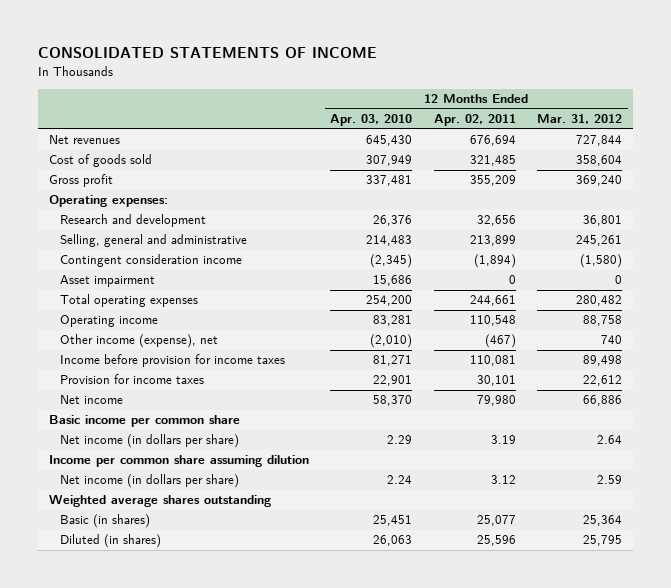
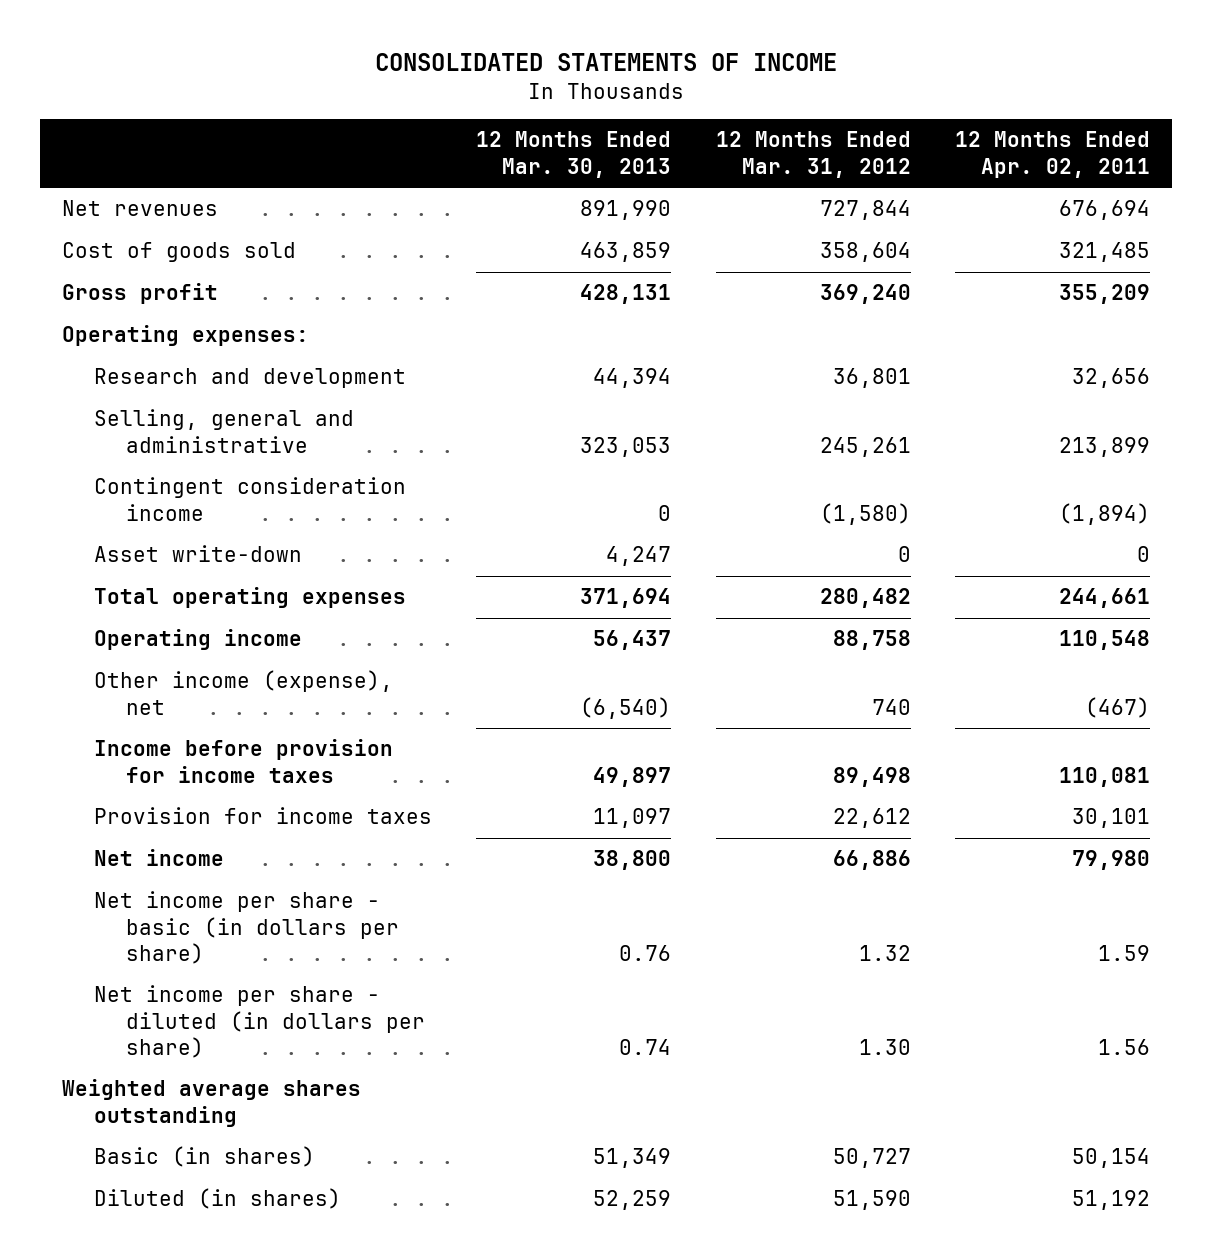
- | 12 Months Ended Apr. 03, 2010 | 12 Months Ended Apr. 02, 2011 | 12 Months Ended Mar. 31, 2012
+ | 12 Months Ended Mar. 30, 2013 | 12 Months Ended Mar. 31, 2012 | 12 Months Ended Apr. 02, 2011
- Asset impairment | 15,686 | 0 | 0
+ Asset write-down | 4,247 | 0 | 0
- Basic income per common share
- Net income (in dollars per share) | 2.29 | 3.19 | 2.64
- Income per common share assuming dilution
- Net income (in dollars per share) | 2.24 | 3.12 | 2.59
+ Net income per share - basic (in dollars per share) | 0.76 | 1.32 | 1.59
+ Net income per share - diluted (in dollars per share) | 0.74 | 1.30 | 1.56
- Basic (in shares) | 25,451 | 25,077 | 25,364
- Diluted (in shares) | 26,063 | 25,596 | 25,795
+ Basic (in shares) | 51,349 | 50,727 | 50,154
+ Diluted (in shares) | 52,259 | 51,590 | 51,192

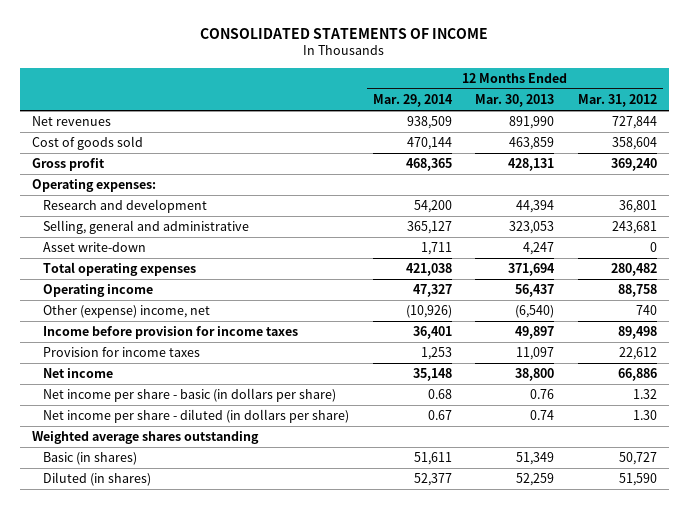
- | 12 Months Ended Mar. 30, 2013 | 12 Months Ended Mar. 31, 2012 | 12 Months Ended Apr. 02, 2011
+ | 12 Months Ended Mar. 29, 2014 | 12 Months Ended Mar. 30, 2013 | 12 Months Ended Mar. 31, 2012
- Selling, general and administrative | 323,053 | 245,261 | 213,899
- Contingent consideration income | 0 | (1,580) | (1,894)
+ Selling, general and administrative | 365,127 | 323,053 | 243,681
- Other income (expense), net | (6,540) | 740 | (467)
+ Other (expense) income, net | (10,926) | (6,540) | 740

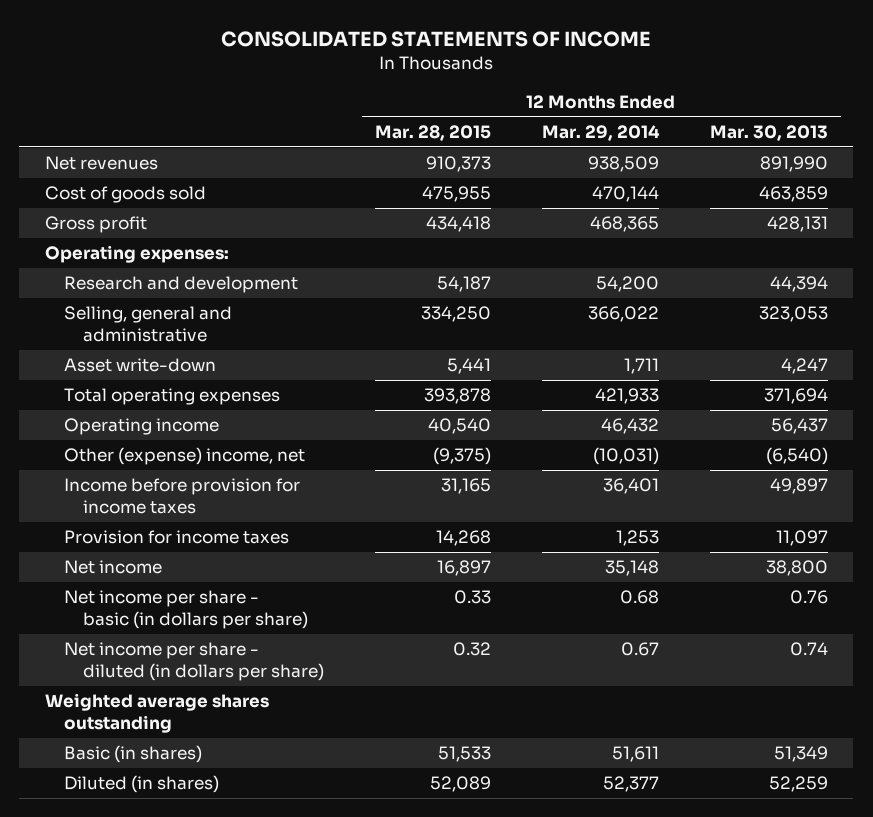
- | 12 Months Ended Mar. 29, 2014 | 12 Months Ended Mar. 30, 2013 | 12 Months Ended Mar. 31, 2012
+ | 12 Months Ended Mar. 28, 2015 | 12 Months Ended Mar. 29, 2014 | 12 Months Ended Mar. 30, 2013
- Selling, general and administrative | 365,127 | 323,053 | 243,681
+ Selling, general and administrative | 334,250 | 366,022 | 323,053
- Total operating expenses | 421,038 | 371,694 | 280,482
- Operating income | 47,327 | 56,437 | 88,758
- Other (expense) income, net | (10,926) | (6,540) | 740
+ Total operating expenses | 393,878 | 421,933 | 371,694
+ Operating income | 40,540 | 46,432 | 56,437
+ Other (expense) income, net | (9,375) | (10,031) | (6,540)

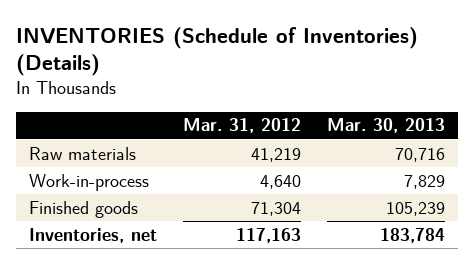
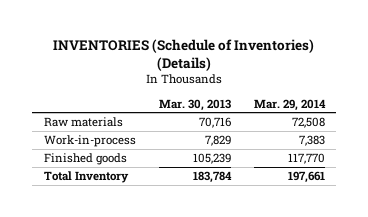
- | Mar. 31, 2012 | Mar. 30, 2013
+ | Mar. 30, 2013 | Mar. 29, 2014
- Inventories, net | 117,163 | 183,784
+ Total Inventory | 183,784 | 197,661

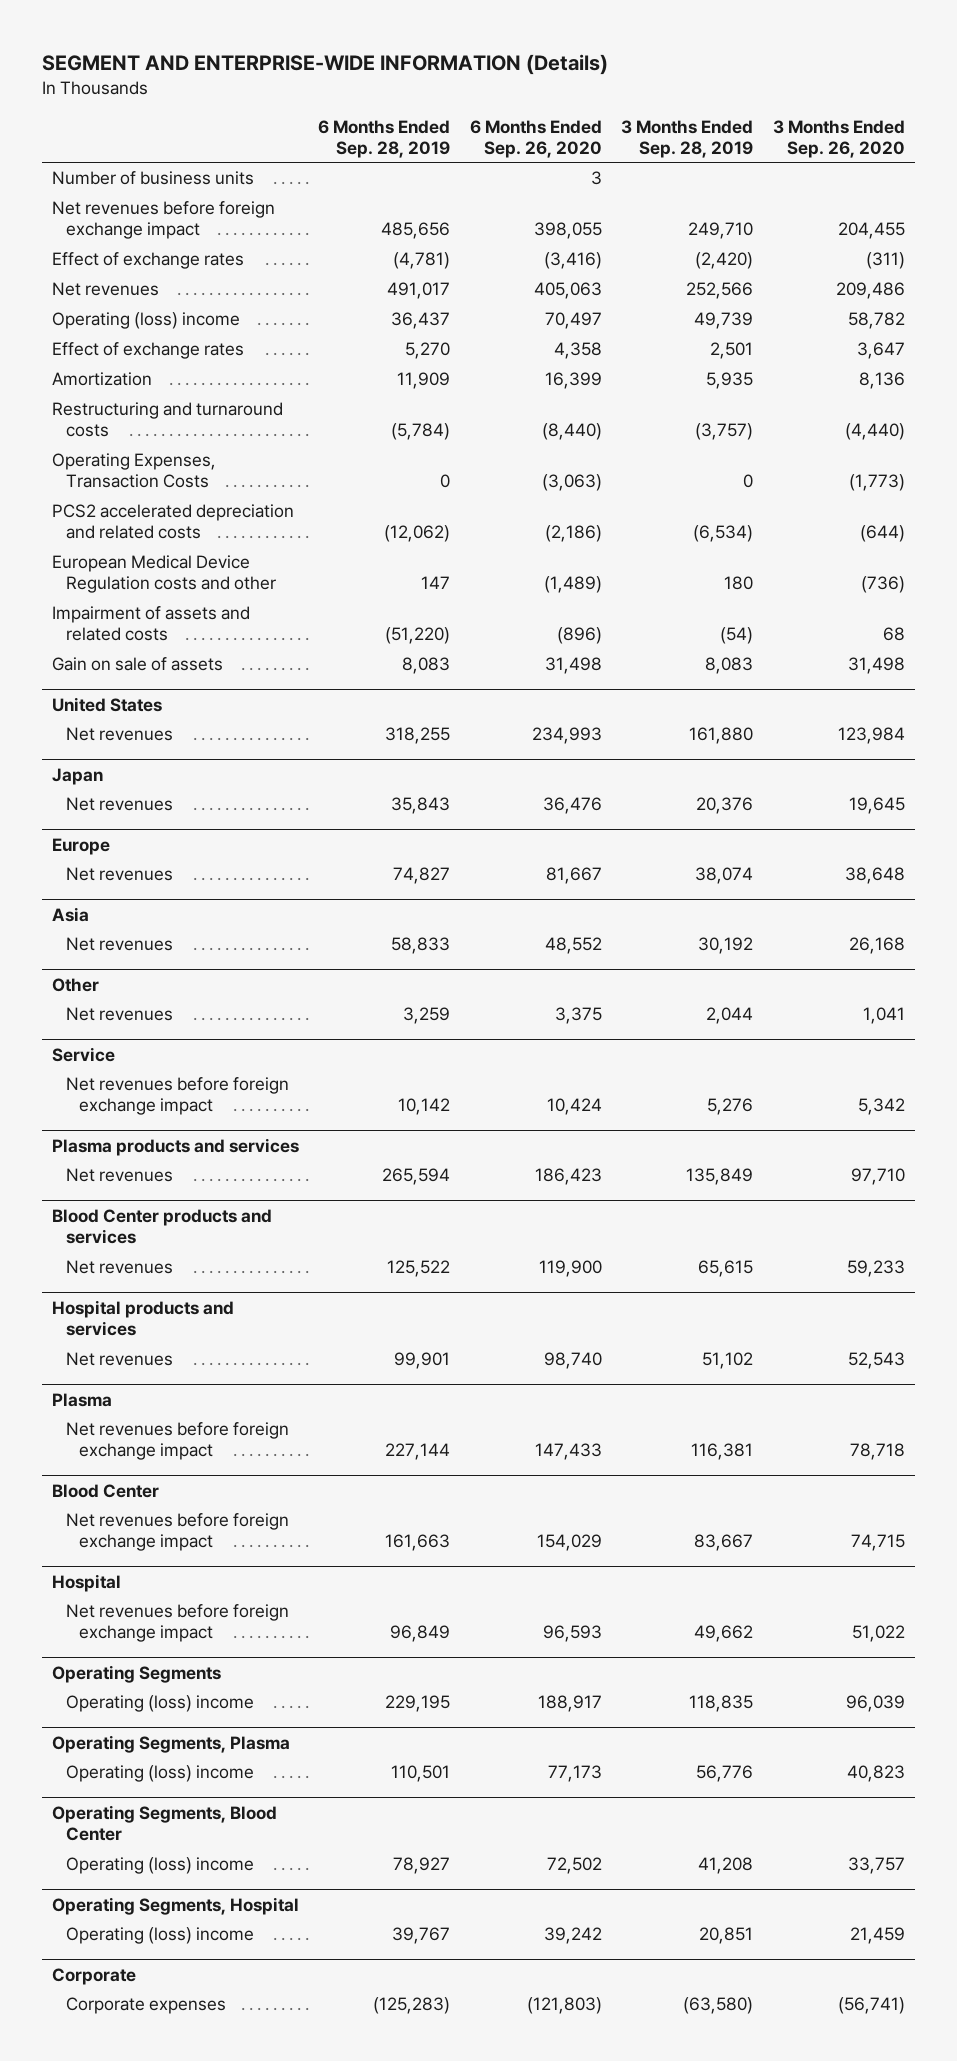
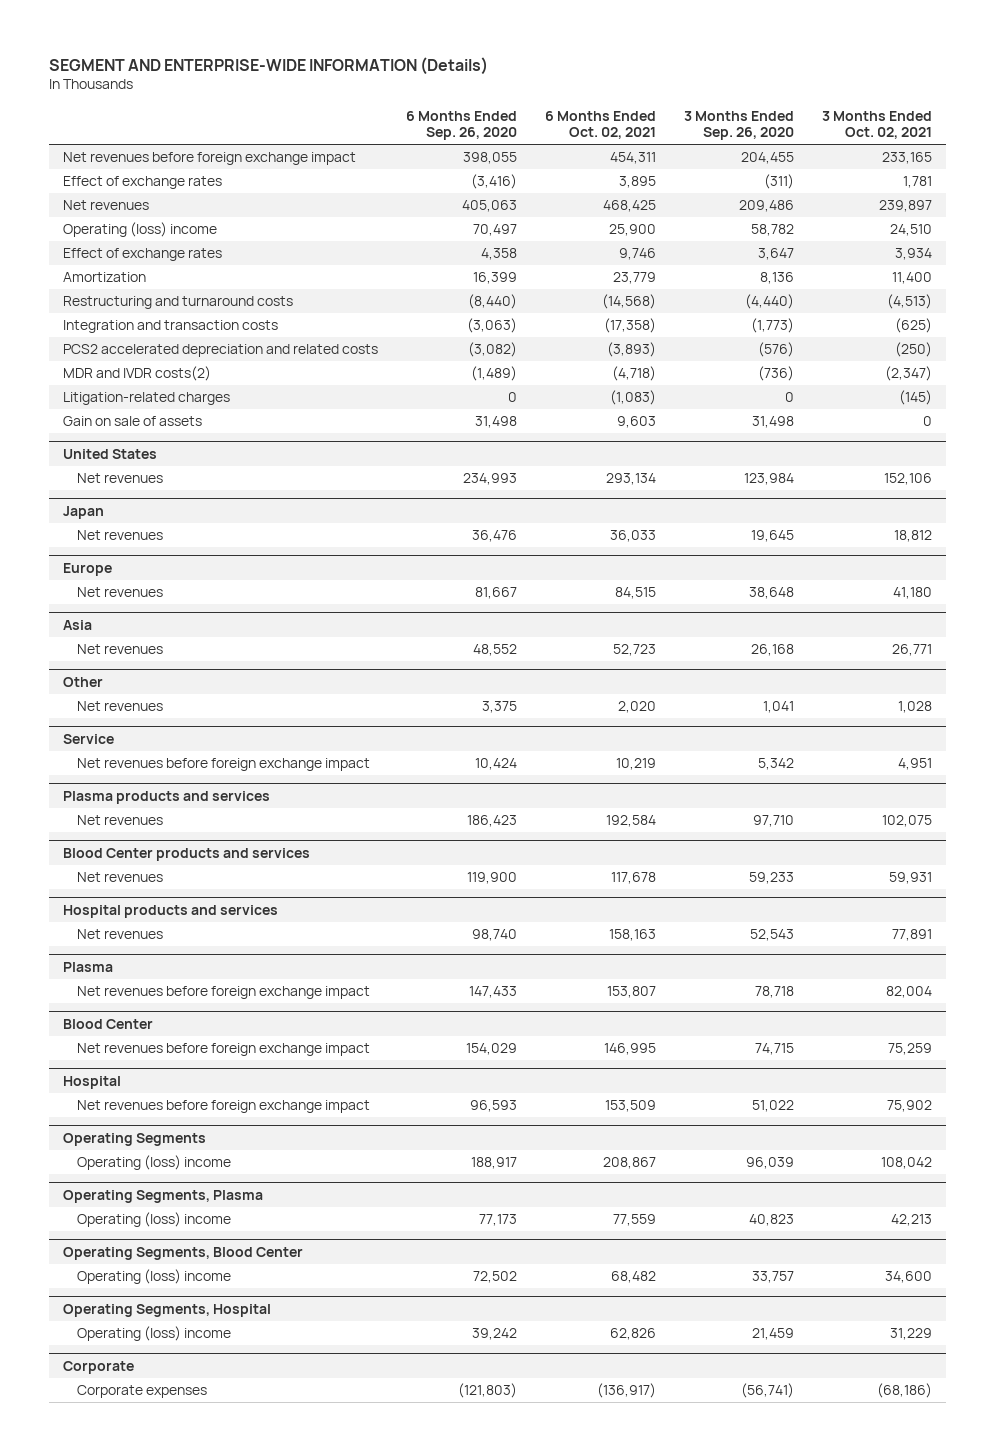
- | 6 Months Ended Sep. 28, 2019 | 6 Months Ended Sep. 26, 2020 | 3 Months Ended Sep. 28, 2019 | 3 Months Ended Sep. 26, 2020
+ | 6 Months Ended Sep. 26, 2020 | 6 Months Ended Oct. 02, 2021 | 3 Months Ended Sep. 26, 2020 | 3 Months Ended Oct. 02, 2021
- Number of business units | | 3 | |
- Operating Expenses, Transaction Costs | 0 | (3,063) | 0 | (1,773)
- PCS2 accelerated depreciation and related costs | (12,062) | (2,186) | (6,534) | (644)
- European Medical Device Regulation costs and other | 147 | (1,489) | 180 | (736)
- Impairment of assets and related costs | (51,220) | (896) | (54) | 68
+ Integration and transaction costs | (3,063) | (17,358) | (1,773) | (625)
+ PCS2 accelerated depreciation and related costs | (3,082) | (3,893) | (576) | (250)
+ MDR and IVDR costs(2) | (1,489) | (4,718) | (736) | (2,347)
+ Litigation-related charges | 0 | (1,083) | 0 | (145)

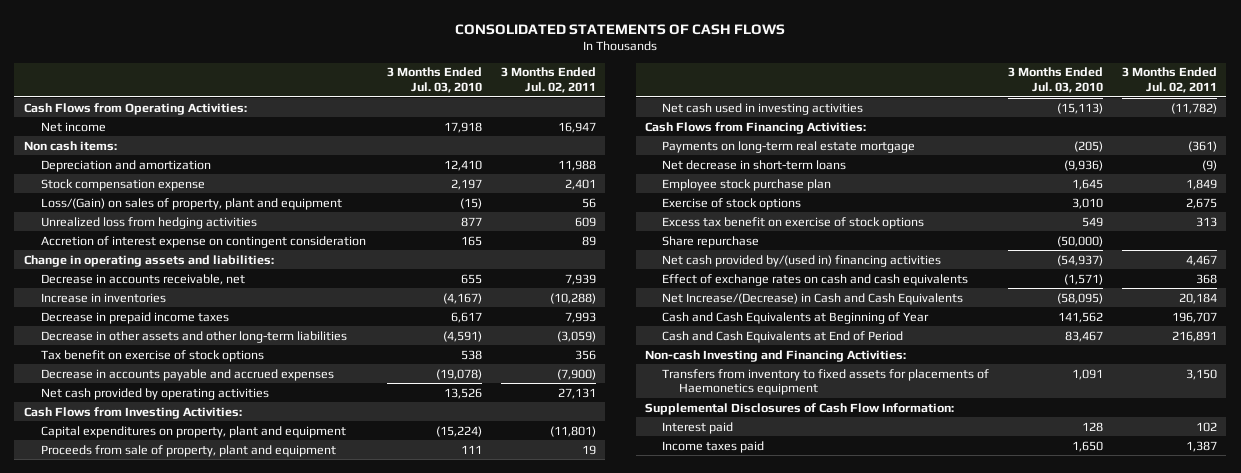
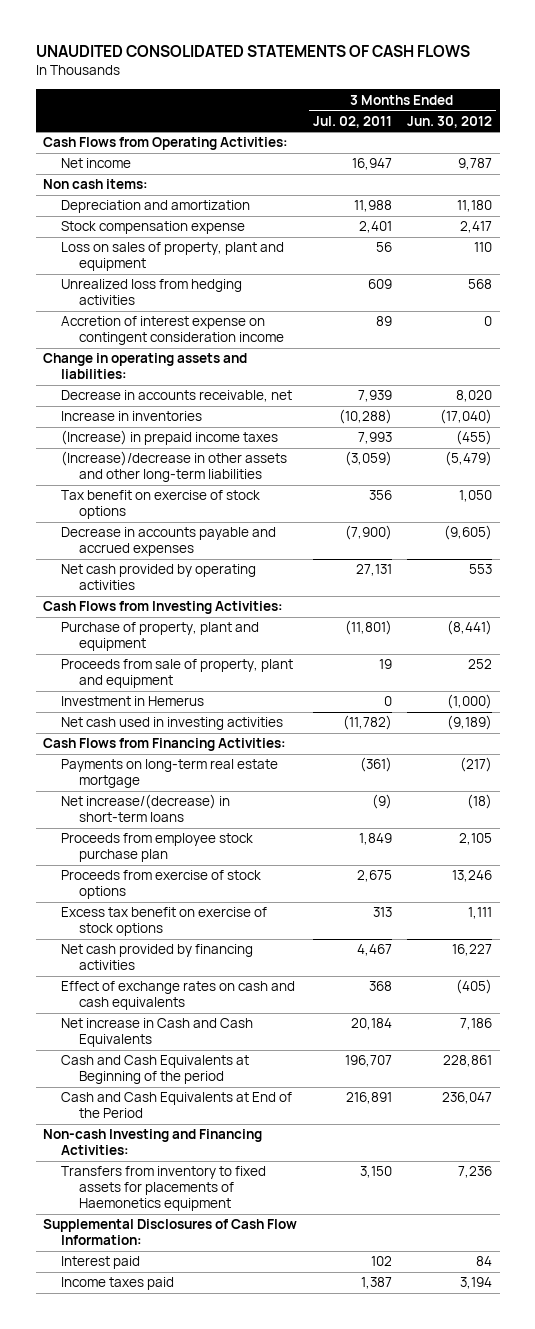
- CONSOLIDATED STATEMENTS OF CASH FLOWS
+ UNAUDITED CONSOLIDATED STATEMENTS OF CASH FLOWS
- | 3 Months Ended Jul. 03, 2010 | 3 Months Ended Jul. 02, 2011
+ | 3 Months Ended Jul. 02, 2011 | 3 Months Ended Jun. 30, 2012
- Loss/(Gain) on sales of property, plant and equipment | (15) | 56
+ Loss on sales of property, plant and equipment | 56 | 110
- Accretion of interest expense on contingent consideration | 165 | 89
+ Accretion of interest expense on contingent consideration income | 89 | 0
- Decrease in prepaid income taxes | 6,617 | 7,993
- Decrease in other assets and other long-term liabilities | (4,591) | (3,059)
+ (Increase) in prepaid income taxes | 7,993 | (455)
+ (Increase)/decrease in other assets and other long-term liabilities | (3,059) | (5,479)
- Capital expenditures on property, plant and equipment | (15,224) | (11,801)
+ Purchase of property, plant and equipment | (11,801) | (8,441)
+ Investment in Hemerus | 0 | (1,000)
- Net decrease in short-term loans | (9,936) | (9)
- Employee stock purchase plan | 1,645 | 1,849
- Exercise of stock options | 3,010 | 2,675
+ Net increase/(decrease) in short-term loans | (9) | (18)
+ Proceeds from employee stock purchase plan | 1,849 | 2,105
+ Proceeds from exercise of stock options | 2,675 | 13,246
- Share repurchase | (50,000) |
- Net cash provided by/(used in) financing activities | (54,937) | 4,467
+ Net cash provided by financing activities | 4,467 | 16,227
- Net Increase/(Decrease) in Cash and Cash Equivalents | (58,095) | 20,184
- Cash and Cash Equivalents at Beginning of Year | 141,562 | 196,707
- Cash and Cash Equivalents at End of Period | 83,467 | 216,891
+ Net increase in Cash and Cash Equivalents | 20,184 | 7,186
+ Cash and Cash Equivalents at Beginning of the period | 196,707 | 228,861
+ Cash and Cash Equivalents at End of the Period | 216,891 | 236,047

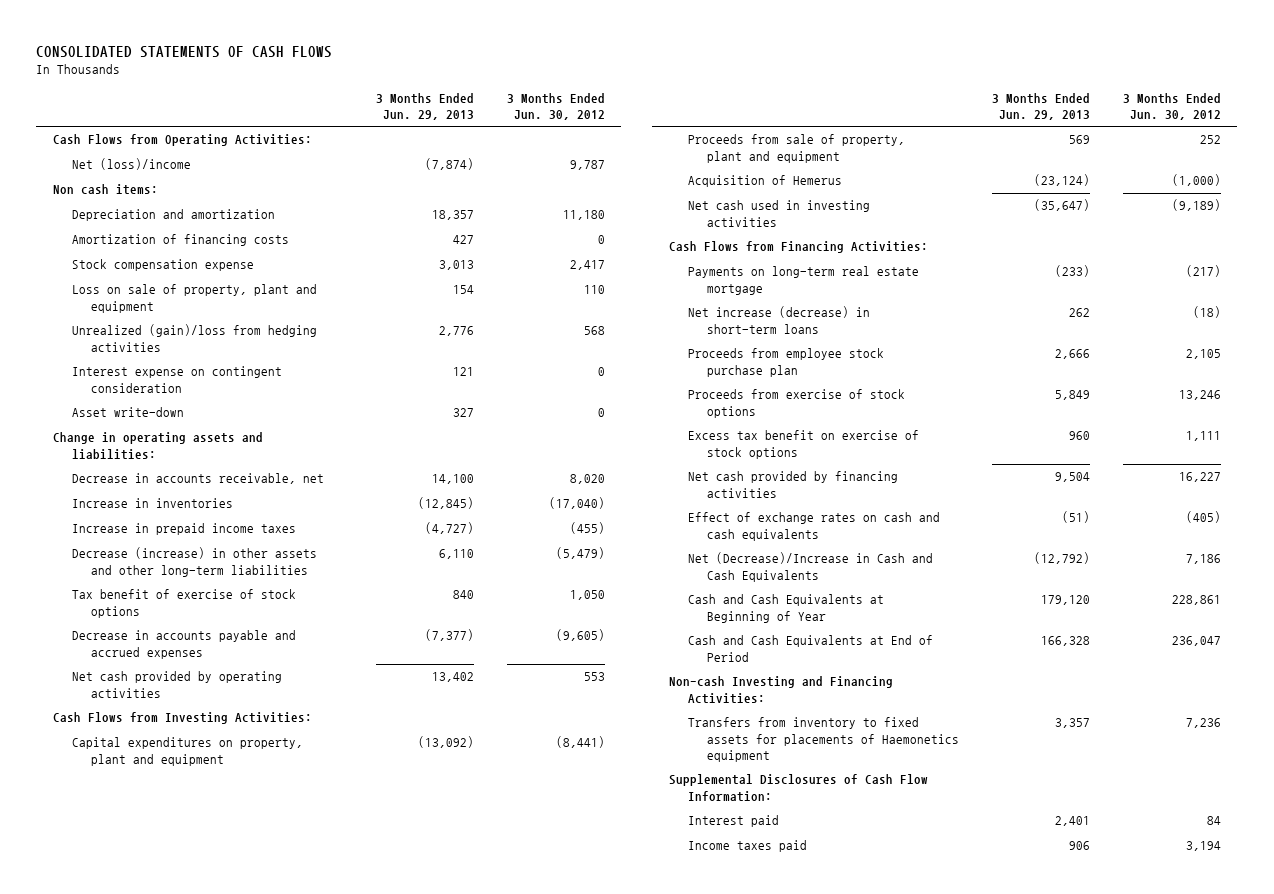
- UNAUDITED CONSOLIDATED STATEMENTS OF CASH FLOWS
+ CONSOLIDATED STATEMENTS OF CASH FLOWS
- | 3 Months Ended Jul. 02, 2011 | 3 Months Ended Jun. 30, 2012
+ | 3 Months Ended Jun. 29, 2013 | 3 Months Ended Jun. 30, 2012
- Net income | 16,947 | 9,787
+ Net (loss)/income | (7,874) | 9,787
+ Amortization of financing costs | 427 | 0
- Loss on sales of property, plant and equipment | 56 | 110
- Unrealized loss from hedging activities | 609 | 568
- Accretion of interest expense on contingent consideration income | 89 | 0
+ Loss on sale of property, plant and equipment | 154 | 110
+ Unrealized (gain)/loss from hedging activities | 2,776 | 568
+ Interest expense on contingent consideration | 121 | 0
+ Asset write-down | 327 | 0
- (Increase) in prepaid income taxes | 7,993 | (455)
- (Increase)/decrease in other assets and other long-term liabilities | (3,059) | (5,479)
- Tax benefit on exercise of stock options | 356 | 1,050
+ Increase in prepaid income taxes | (4,727) | (455)
+ Decrease (increase) in other assets and other long-term liabilities | 6,110 | (5,479)
+ Tax benefit of exercise of stock options | 840 | 1,050
- Purchase of property, plant and equipment | (11,801) | (8,441)
+ Capital expenditures on property, plant and equipment | (13,092) | (8,441)
- Investment in Hemerus | 0 | (1,000)
+ Acquisition of Hemerus | (23,124) | (1,000)
- Net increase/(decrease) in short-term loans | (9) | (18)
+ Net increase (decrease) in short-term loans | 262 | (18)
- Net increase in Cash and Cash Equivalents | 20,184 | 7,186
- Cash and Cash Equivalents at Beginning of the period | 196,707 | 228,861
- Cash and Cash Equivalents at End of the Period | 216,891 | 236,047
+ Net (Decrease)/Increase in Cash and Cash Equivalents | (12,792) | 7,186
+ Cash and Cash Equivalents at Beginning of Year | 179,120 | 228,861
+ Cash and Cash Equivalents at End of Period | 166,328 | 236,047

